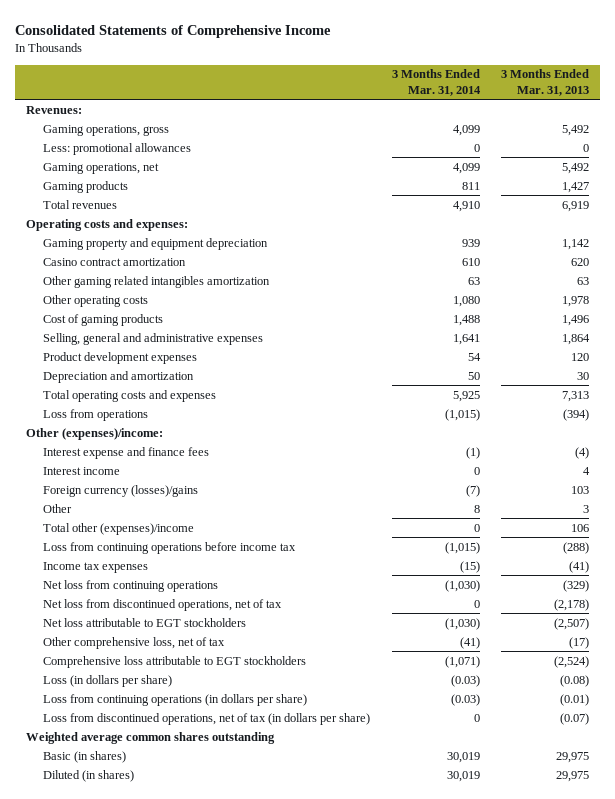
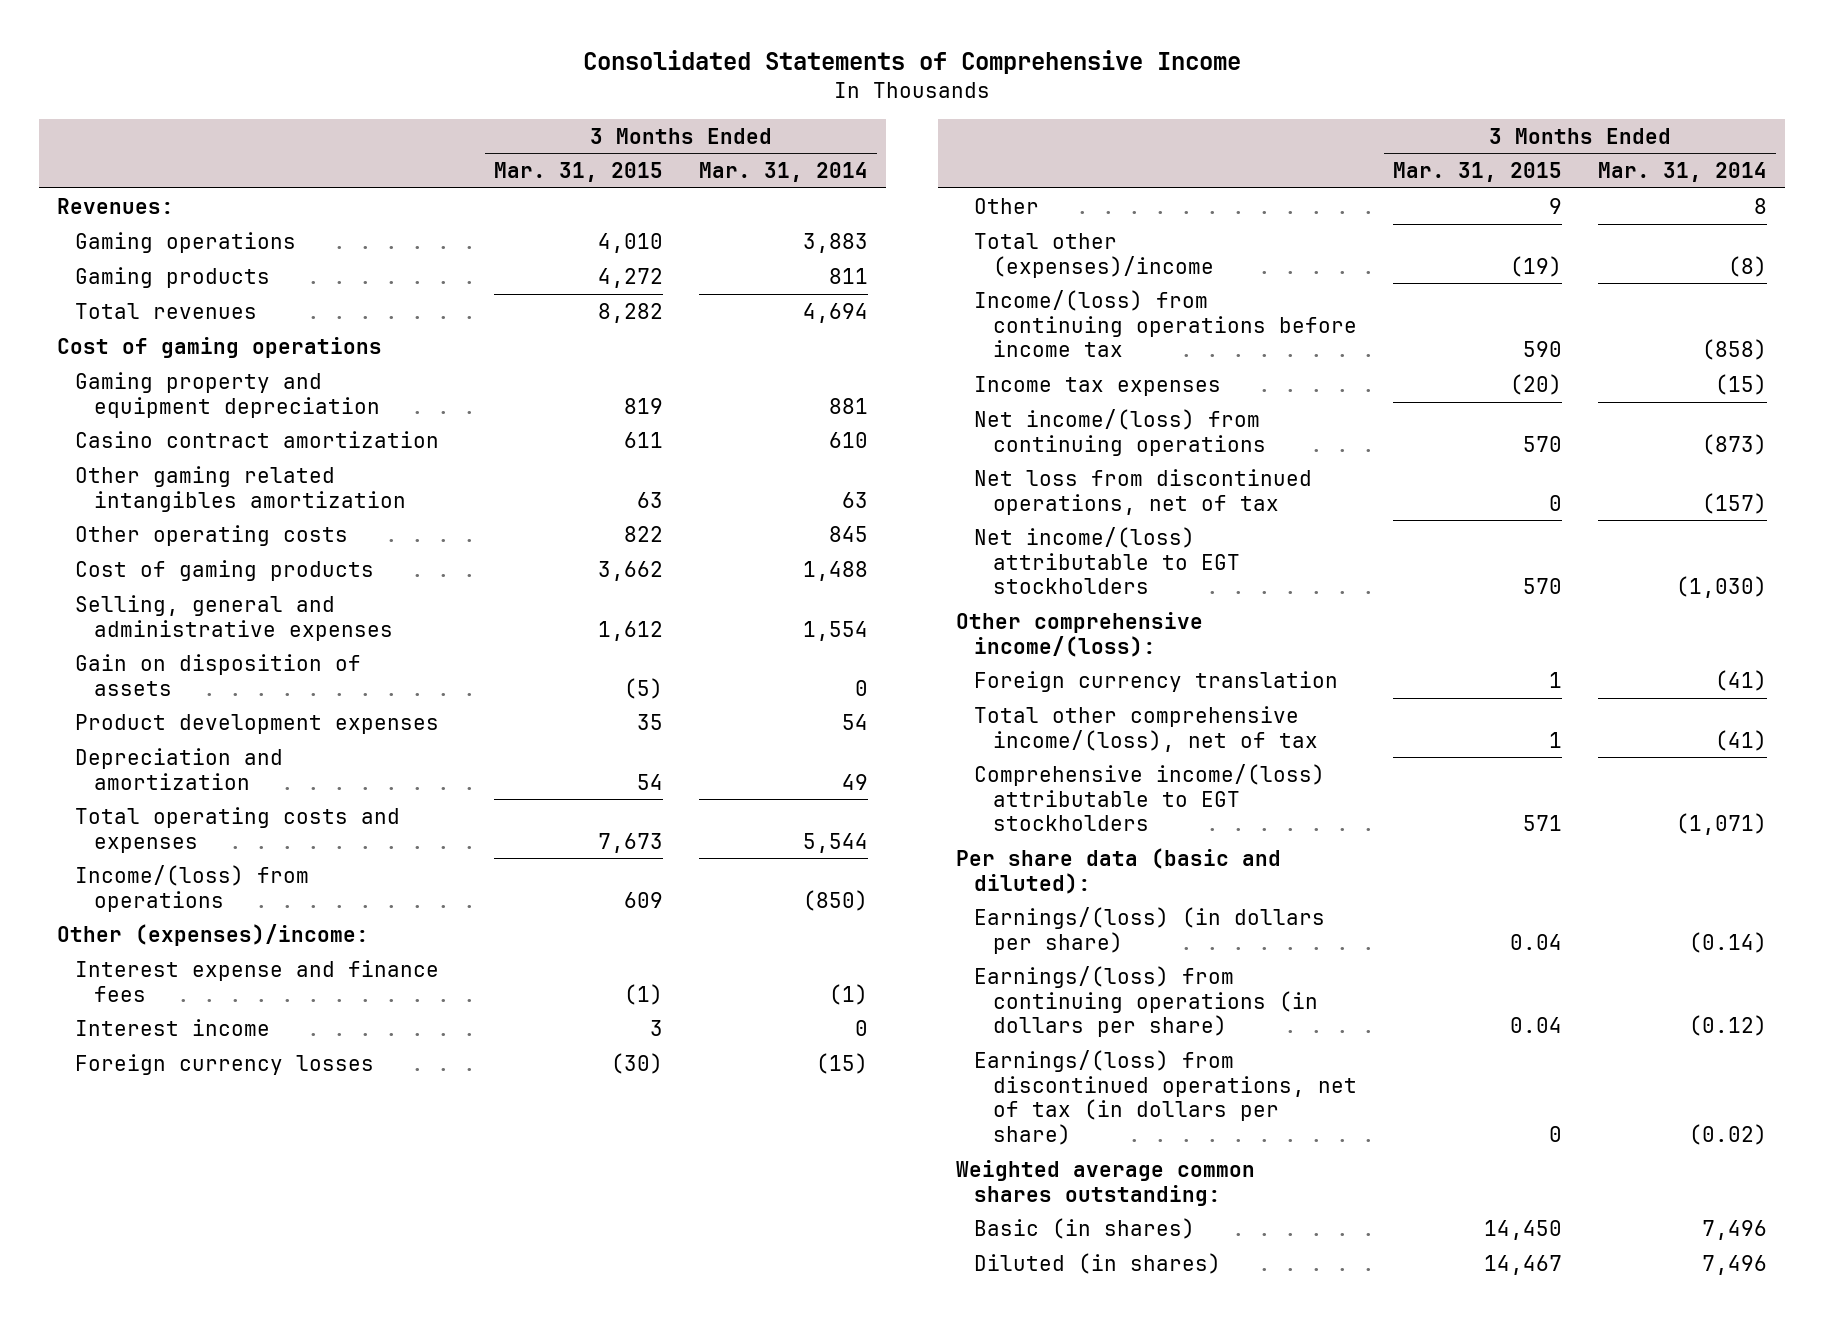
- | 3 Months Ended Mar. 31, 2014 | 3 Months Ended Mar. 31, 2013
+ | 3 Months Ended Mar. 31, 2015 | 3 Months Ended Mar. 31, 2014
- Gaming operations, gross | 4,099 | 5,492
- Less: promotional allowances | 0 | 0
- Gaming operations, net | 4,099 | 5,492
+ Gaming operations | 4,010 | 3,883
- Total revenues | 4,910 | 6,919
- Operating costs and expenses:
- Gaming property and equipment depreciation | 939 | 1,142
+ Total revenues | 8,282 | 4,694
+ Cost of gaming operations
+ Gaming property and equipment depreciation | 819 | 881
- Other operating costs | 1,080 | 1,978
+ Other operating costs | 822 | 845
- Selling, general and administrative expenses | 1,641 | 1,864
+ Selling, general and administrative expenses | 1,612 | 1,554
+ Gain on disposition of assets | (5) | 0
- Depreciation and amortization | 50 | 30
- Total operating costs and expenses | 5,925 | 7,313
- Loss from operations | (1,015) | (394)
+ Depreciation and amortization | 54 | 49
+ Total operating costs and expenses | 7,673 | 5,544
+ Income/(loss) from operations | 609 | (850)
- Foreign currency (losses)/gains | (7) | 103
+ Foreign currency losses | (30) | (15)
- Total other (expenses)/income | 0 | 106
- Loss from continuing operations before income tax | (1,015) | (288)
+ Total other (expenses)/income | (19) | (8)
+ Income/(loss) from continuing operations before income tax | 590 | (858)
- Net loss from continuing operations | (1,030) | (329)
- Net loss from discontinued operations, net of tax | 0 | (2,178)
- Net loss attributable to EGT stockholders | (1,030) | (2,507)
- Other comprehensive loss, net of tax | (41) | (17)
- Comprehensive loss attributable to EGT stockholders | (1,071) | (2,524)
- Loss (in dollars per share) | (0.03) | (0.08)
- Loss from continuing operations (in dollars per share) | (0.03) | (0.01)
- Loss from discontinued operations, net of tax (in dollars per share) | 0 | (0.07)
- Weighted average common shares outstanding
- Basic (in shares) | 30,019 | 29,975
- Diluted (in shares) | 30,019 | 29,975
+ Net income/(loss) from continuing operations | 570 | (873)
+ Net loss from discontinued operations, net of tax | 0 | (157)
+ Net income/(loss) attributable to EGT stockholders | 570 | (1,030)
+ Other comprehensive income/(loss):
+ Foreign currency translation | 1 | (41)
+ Total other comprehensive income/(loss), net of tax | 1 | (41)
+ Comprehensive income/(loss) attributable to EGT stockholders | 571 | (1,071)
+ Per share data (basic and diluted):
+ Earnings/(loss) (in dollars per share) | 0.04 | (0.14)
+ Earnings/(loss) from continuing operations (in dollars per share) | 0.04 | (0.12)
+ Earnings/(loss) from discontinued operations, net of tax (in dollars per share) | 0 | (0.02)
+ Weighted average common shares outstanding:
+ Basic (in shares) | 14,450 | 7,496
+ Diluted (in shares) | 14,467 | 7,496

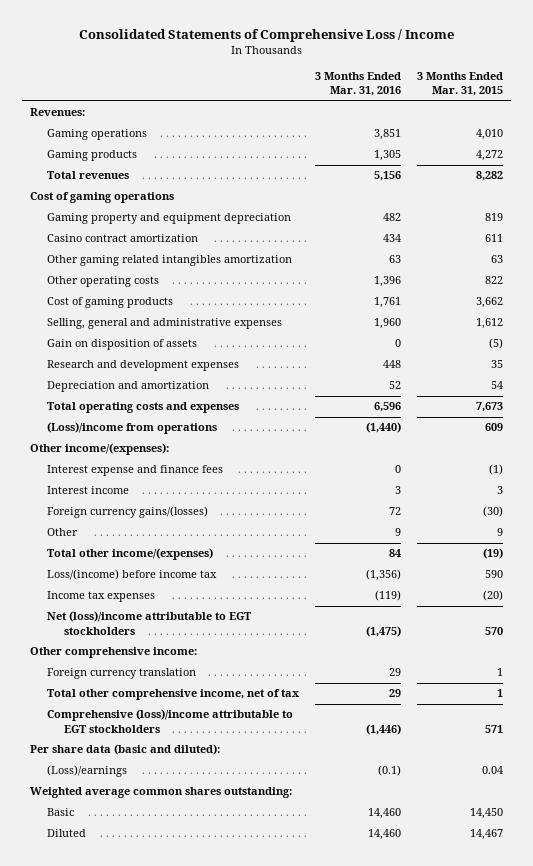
- Consolidated Statements of Comprehensive Income
+ Consolidated Statements of Comprehensive Loss / Income
- | 3 Months Ended Mar. 31, 2015 | 3 Months Ended Mar. 31, 2014
+ | 3 Months Ended Mar. 31, 2016 | 3 Months Ended Mar. 31, 2015
- Product development expenses | 35 | 54
+ Research and development expenses | 448 | 35
- Income/(loss) from operations | 609 | (850)
- Other (expenses)/income:
+ (Loss)/income from operations | (1,440) | 609
+ Other income/(expenses):
- Foreign currency losses | (30) | (15)
+ Foreign currency gains/(losses) | 72 | (30)
- Total other (expenses)/income | (19) | (8)
- Income/(loss) from continuing operations before income tax | 590 | (858)
+ Total other income/(expenses) | 84 | (19)
+ Loss/(income) before income tax | (1,356) | 590
- Net income/(loss) from continuing operations | 570 | (873)
- Net loss from discontinued operations, net of tax | 0 | (157)
- Net income/(loss) attributable to EGT stockholders | 570 | (1,030)
- Other comprehensive income/(loss):
+ Net (loss)/income attributable to EGT stockholders | (1,475) | 570
+ Other comprehensive income:
- Total other comprehensive income/(loss), net of tax | 1 | (41)
- Comprehensive income/(loss) attributable to EGT stockholders | 571 | (1,071)
+ Total other comprehensive income, net of tax | 29 | 1
+ Comprehensive (loss)/income attributable to EGT stockholders | (1,446) | 571
- Earnings/(loss) (in dollars per share) | 0.04 | (0.14)
- Earnings/(loss) from continuing operations (in dollars per share) | 0.04 | (0.12)
- Earnings/(loss) from discontinued operations, net of tax (in dollars per share) | 0 | (0.02)
+ (Loss)/earnings | (0.1) | 0.04
- Basic (in shares) | 14,450 | 7,496
- Diluted (in shares) | 14,467 | 7,496
+ Basic | 14,460 | 14,450
+ Diluted | 14,460 | 14,467

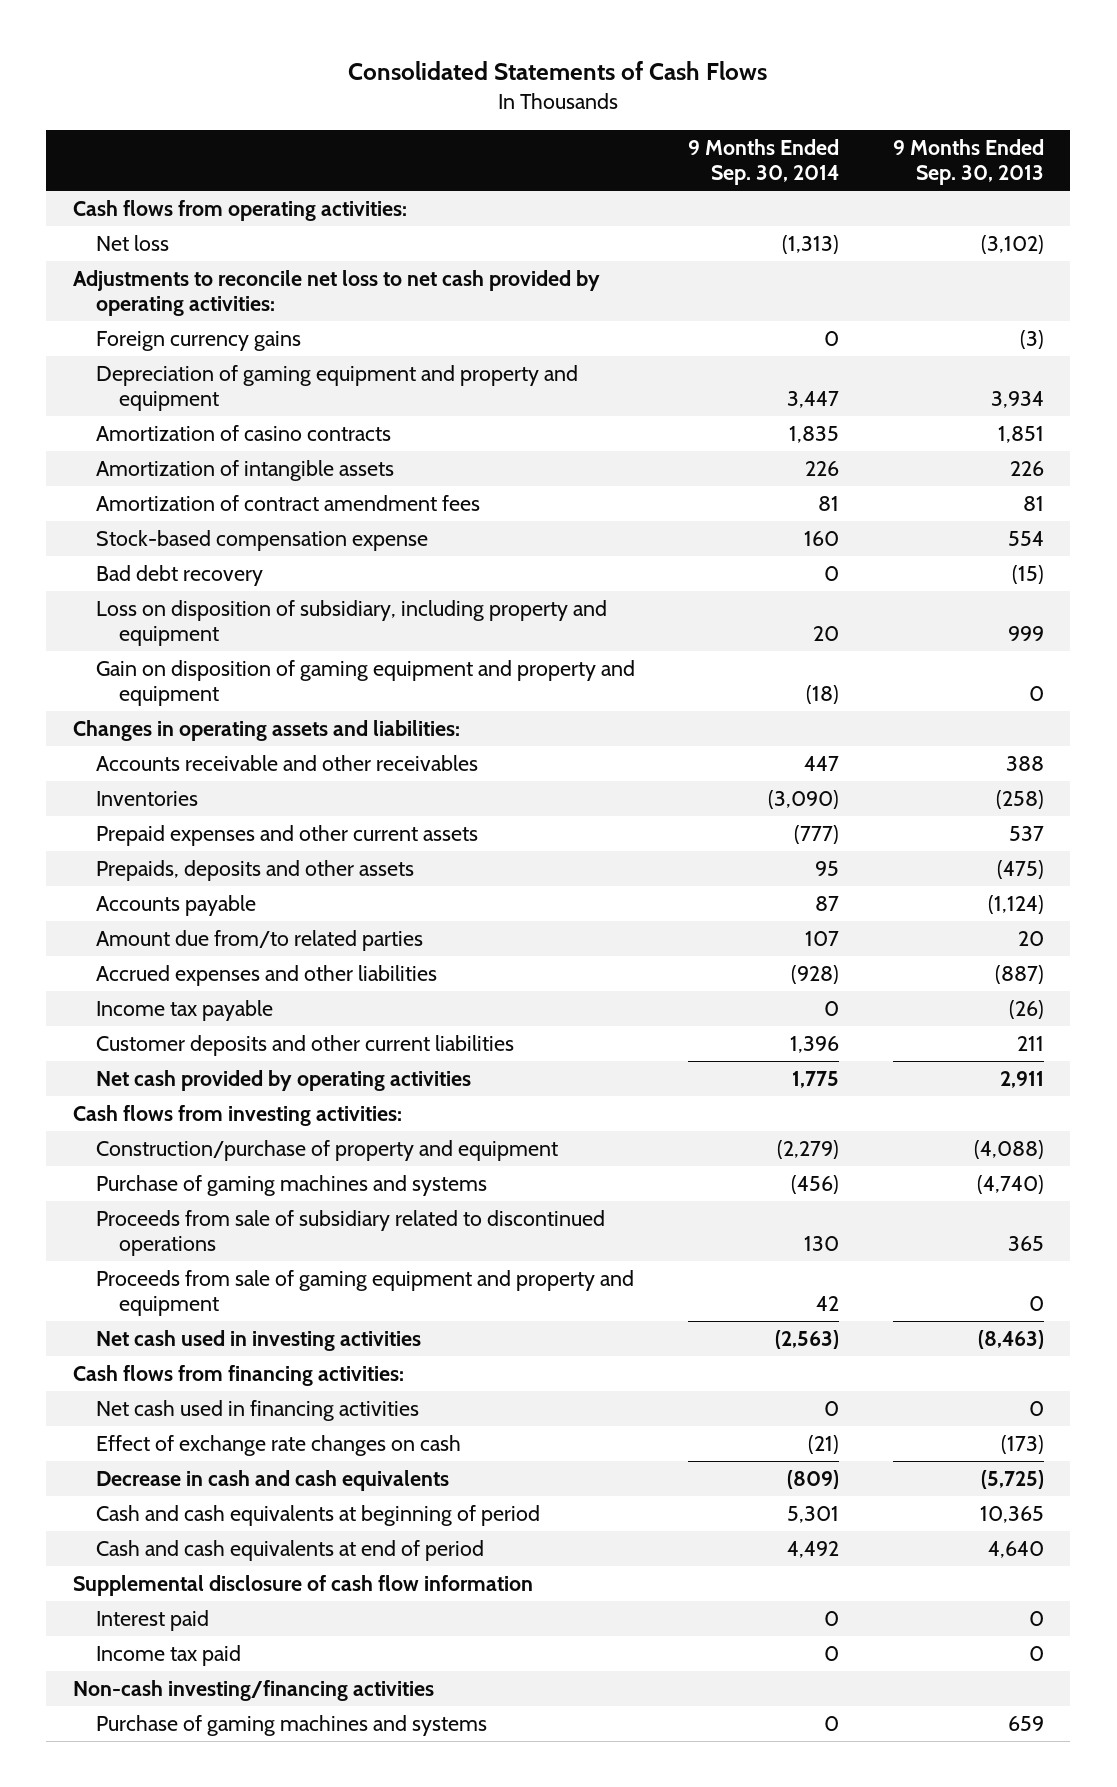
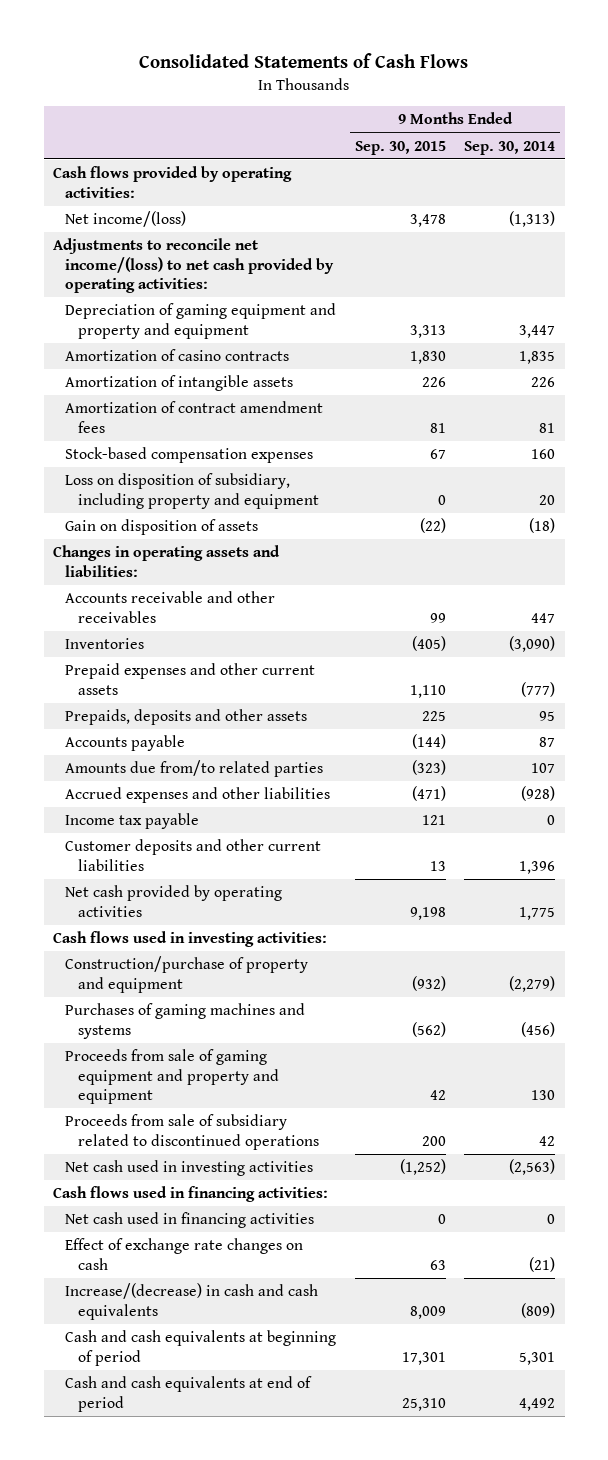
- | 9 Months Ended Sep. 30, 2014 | 9 Months Ended Sep. 30, 2013
+ | 9 Months Ended Sep. 30, 2015 | 9 Months Ended Sep. 30, 2014
- Cash flows from operating activities:
- Net loss | (1,313) | (3,102)
- Adjustments to reconcile net loss to net cash provided by operating activities:
- Foreign currency gains | 0 | (3)
+ Cash flows provided by operating activities:
+ Net income/(loss) | 3,478 | (1,313)
+ Adjustments to reconcile net income/(loss) to net cash provided by operating activities:
- Stock-based compensation expense | 160 | 554
- Bad debt recovery | 0 | (15)
+ Stock-based compensation expenses | 67 | 160
- Gain on disposition of gaming equipment and property and equipment | (18) | 0
+ Gain on disposition of assets | (22) | (18)
- Amount due from/to related parties | 107 | 20
+ Amounts due from/to related parties | (323) | 107
- Cash flows from investing activities:
+ Cash flows used in investing activities:
- Purchase of gaming machines and systems | (456) | (4,740)
- Proceeds from sale of subsidiary related to discontinued operations | 130 | 365
- Proceeds from sale of gaming equipment and property and equipment | 42 | 0
+ Purchases of gaming machines and systems | (562) | (456)
+ Proceeds from sale of gaming equipment and property and equipment | 42 | 130
+ Proceeds from sale of subsidiary related to discontinued operations | 200 | 42
- Cash flows from financing activities:
+ Cash flows used in financing activities:
- Decrease in cash and cash equivalents | (809) | (5,725)
+ Increase/(decrease) in cash and cash equivalents | 8,009 | (809)
- Supplemental disclosure of cash flow information
- Interest paid | 0 | 0
- Income tax paid | 0 | 0
- Non-cash investing/financing activities
- Purchase of gaming machines and systems | 0 | 659

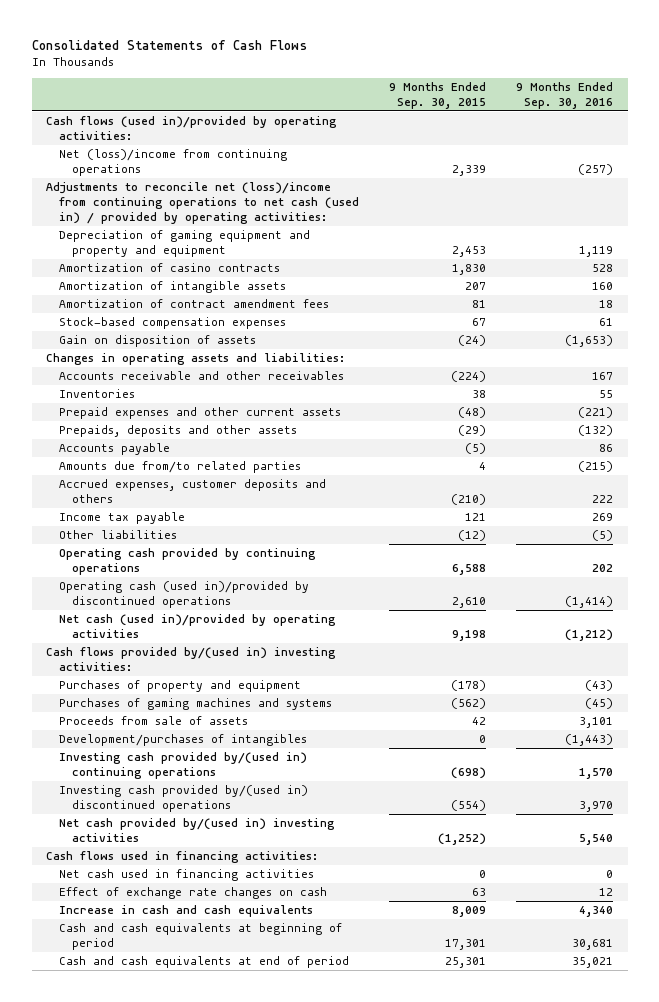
- | 9 Months Ended Sep. 30, 2015 | 9 Months Ended Sep. 30, 2014
+ | 9 Months Ended Sep. 30, 2015 | 9 Months Ended Sep. 30, 2016
- Cash flows provided by operating activities:
- Net income/(loss) | 3,478 | (1,313)
- Adjustments to reconcile net income/(loss) to net cash provided by operating activities:
- Depreciation of gaming equipment and property and equipment | 3,313 | 3,447
+ Cash flows (used in)/provided by operating activities:
+ Net (loss)/income from continuing operations | 2,339 | (257)
+ Adjustments to reconcile net (loss)/income from continuing operations to net cash (used in) / provided by operating activities:
+ Depreciation of gaming equipment and property and equipment | 2,453 | 1,119
- Amortization of intangible assets | 226 | 226
+ Amortization of intangible assets | 207 | 160
- Loss on disposition of subsidiary, including property and equipment | 0 | 20
- Gain on disposition of assets | (22) | (18)
+ Gain on disposition of assets | (24) | (1,653)
- Accounts receivable and other receivables | 99 | 447
- Inventories | (405) | (3,090)
- Prepaid expenses and other current assets | 1,110 | (777)
- Prepaids, deposits and other assets | 225 | 95
- Accounts payable | (144) | 87
- Amounts due from/to related parties | (323) | 107
- Accrued expenses and other liabilities | (471) | (928)
+ Accounts receivable and other receivables | (224) | 167
+ Inventories | 38 | 55
+ Prepaid expenses and other current assets | (48) | (221)
+ Prepaids, deposits and other assets | (29) | (132)
+ Accounts payable | (5) | 86
+ Amounts due from/to related parties | 4 | (215)
+ Accrued expenses, customer deposits and others | (210) | 222
- Customer deposits and other current liabilities | 13 | 1,396
- Net cash provided by operating activities | 9,198 | 1,775
- Cash flows used in investing activities:
- Construction/purchase of property and equipment | (932) | (2,279)
+ Other liabilities | (12) | (5)
+ Operating cash provided by continuing operations | 6,588 | 202
+ Operating cash (used in)/provided by discontinued operations | 2,610 | (1,414)
+ Net cash (used in)/provided by operating activities | 9,198 | (1,212)
+ Cash flows provided by/(used in) investing activities:
+ Purchases of property and equipment | (178) | (43)
- Proceeds from sale of gaming equipment and property and equipment | 42 | 130
- Proceeds from sale of subsidiary related to discontinued operations | 200 | 42
- Net cash used in investing activities | (1,252) | (2,563)
+ Proceeds from sale of assets | 42 | 3,101
+ Development/purchases of intangibles | 0 | (1,443)
+ Investing cash provided by/(used in) continuing operations | (698) | 1,570
+ Investing cash provided by/(used in) discontinued operations | (554) | 3,970
+ Net cash provided by/(used in) investing activities | (1,252) | 5,540
- Increase/(decrease) in cash and cash equivalents | 8,009 | (809)
+ Increase in cash and cash equivalents | 8,009 | 4,340
- Cash and cash equivalents at end of period | 25,310 | 4,492
+ Cash and cash equivalents at end of period | 25,301 | 35,021

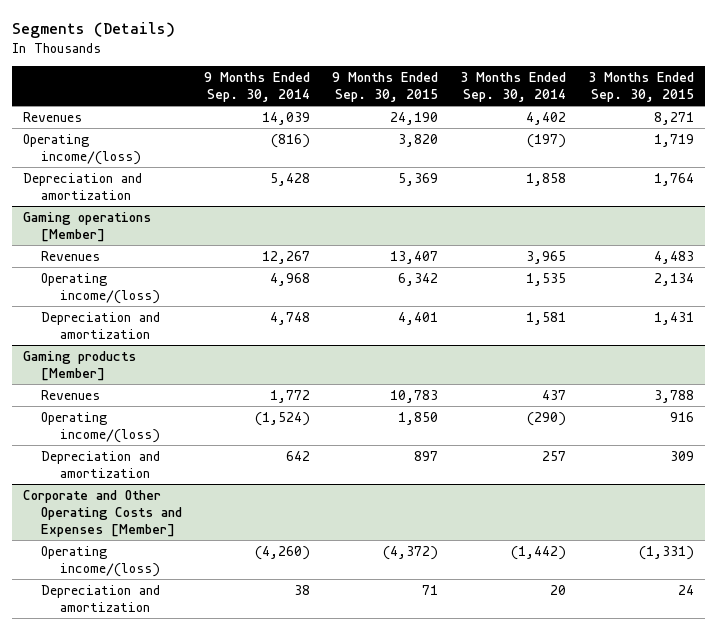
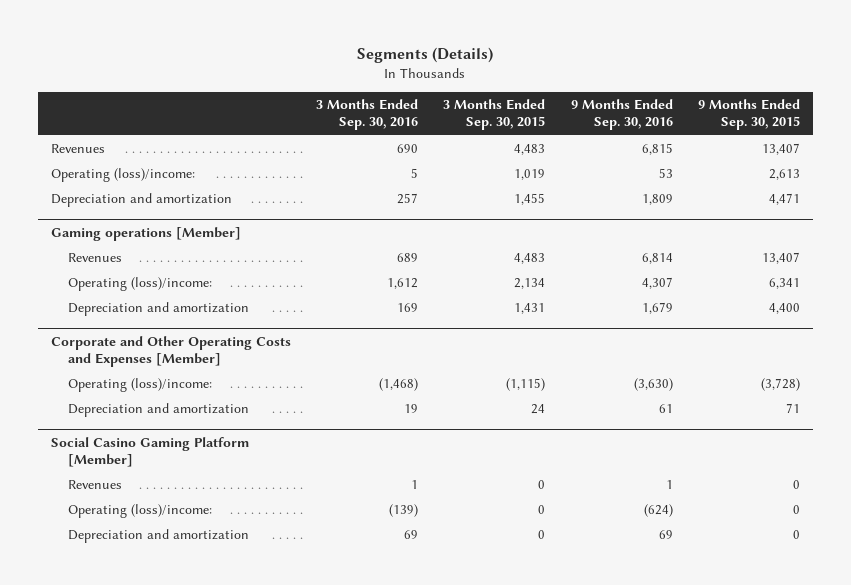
- | 9 Months Ended Sep. 30, 2014 | 9 Months Ended Sep. 30, 2015 | 3 Months Ended Sep. 30, 2014 | 3 Months Ended Sep. 30, 2015
+ | 3 Months Ended Sep. 30, 2016 | 3 Months Ended Sep. 30, 2015 | 9 Months Ended Sep. 30, 2016 | 9 Months Ended Sep. 30, 2015
- Revenues | 14,039 | 24,190 | 4,402 | 8,271
- Operating income/(loss) | (816) | 3,820 | (197) | 1,719
- Depreciation and amortization | 5,428 | 5,369 | 1,858 | 1,764
+ Revenues | 690 | 4,483 | 6,815 | 13,407
+ Operating (loss)/income: | 5 | 1,019 | 53 | 2,613
+ Depreciation and amortization | 257 | 1,455 | 1,809 | 4,471
@ Gaming operations [Member]
- Operating income/(loss) | 4,968 | 6,342 | 1,535 | 2,134
- Depreciation and amortization | 4,748 | 4,401 | 1,581 | 1,431
- Gaming products [Member]
- Revenues | 1,772 | 10,783 | 437 | 3,788
- Operating income/(loss) | (1,524) | 1,850 | (290) | 916
- Depreciation and amortization | 642 | 897 | 257 | 309
@ Gaming operations [Member]
+ Operating (loss)/income: | 1,612 | 2,134 | 4,307 | 6,341
+ Depreciation and amortization | 169 | 1,431 | 1,679 | 4,400
@ Corporate and Other Operating Costs and Expenses [Member]
- Operating income/(loss) | (4,260) | (4,372) | (1,442) | (1,331)
+ Operating (loss)/income: | (1,468) | (1,115) | (3,630) | (3,728)
+ Social Casino Gaming Platform [Member]
+ Revenues | 1 | 0 | 1 | 0
+ Operating (loss)/income: | (139) | 0 | (624) | 0
+ Depreciation and amortization | 69 | 0 | 69 | 0

